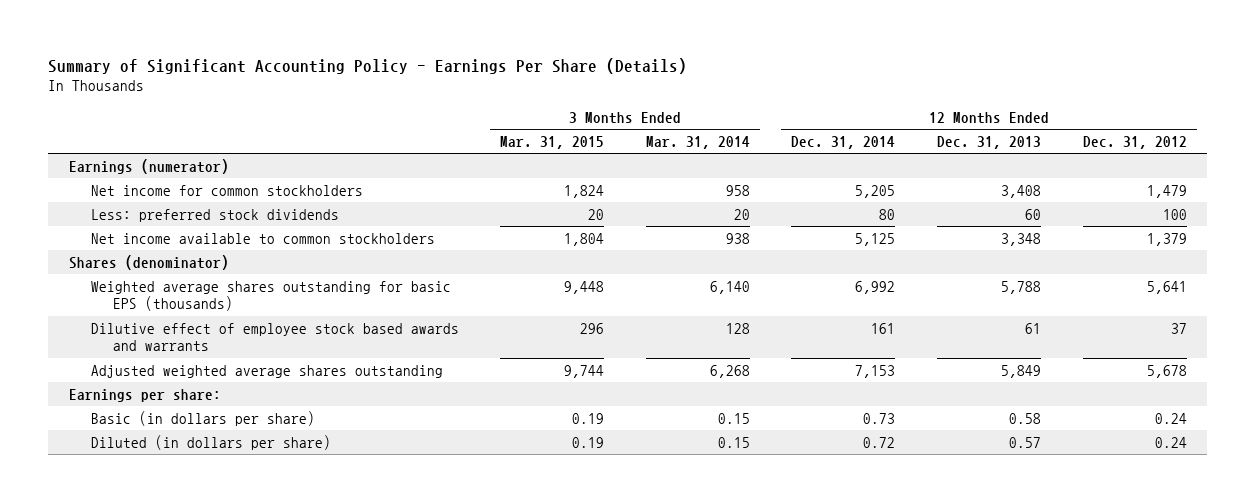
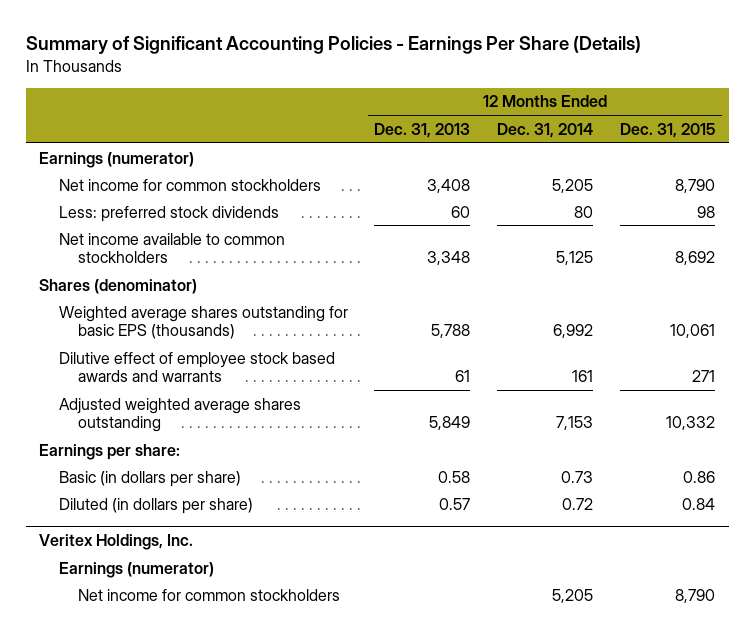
- Summary of Significant Accounting Policy - Earnings Per Share (Details)
+ Summary of Significant Accounting Policies - Earnings Per Share (Details)
- | 3 Months Ended Mar. 31, 2015 | 3 Months Ended Mar. 31, 2014 | 12 Months Ended Dec. 31, 2014 | 12 Months Ended Dec. 31, 2013 | 12 Months Ended Dec. 31, 2012
+ | 12 Months Ended Dec. 31, 2013 | 12 Months Ended Dec. 31, 2014 | 12 Months Ended Dec. 31, 2015
+ Veritex Holdings, Inc.
+ Earnings (numerator)
+ Net income for common stockholders | | 5,205 | 8,790

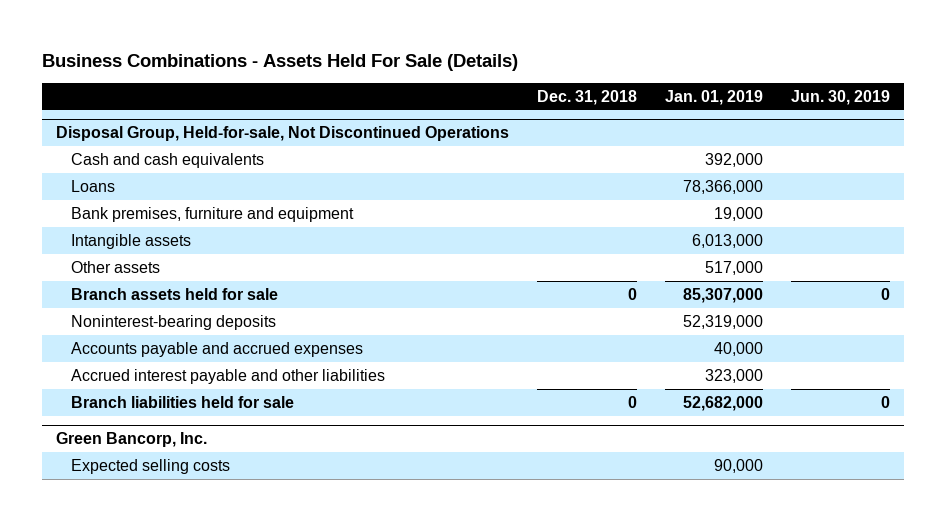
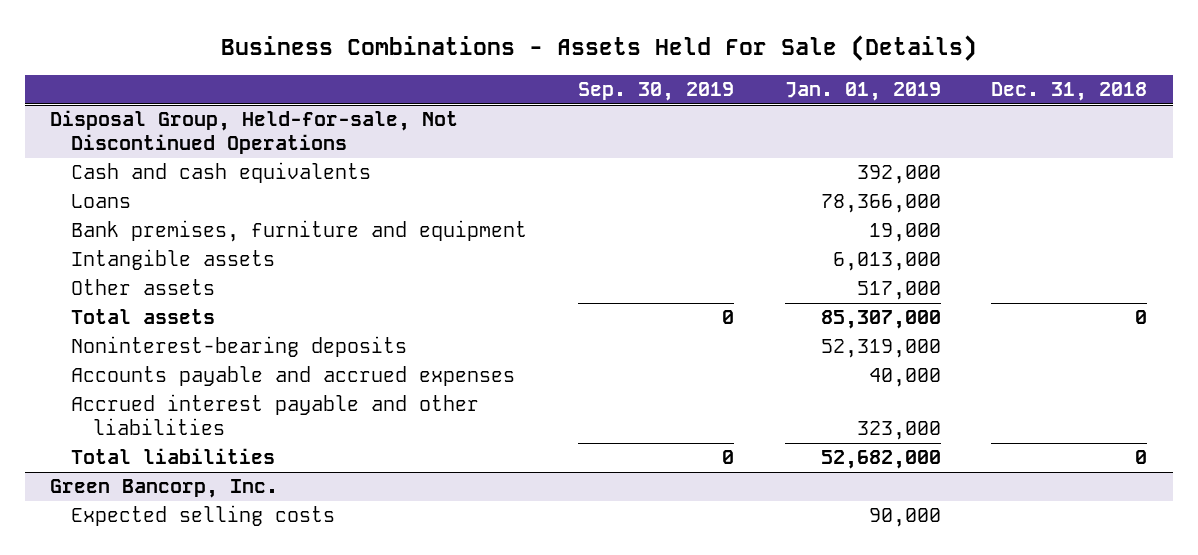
- | Dec. 31, 2018 | Jan. 01, 2019 | Jun. 30, 2019
+ | Sep. 30, 2019 | Jan. 01, 2019 | Dec. 31, 2018
@ Disposal Group, Held-for-sale, Not Discontinued Operations
- Branch assets held for sale | 0 | 85,307,000 | 0
+ Total assets | 0 | 85,307,000 | 0
- Branch liabilities held for sale | 0 | 52,682,000 | 0
+ Total liabilities | 0 | 52,682,000 | 0

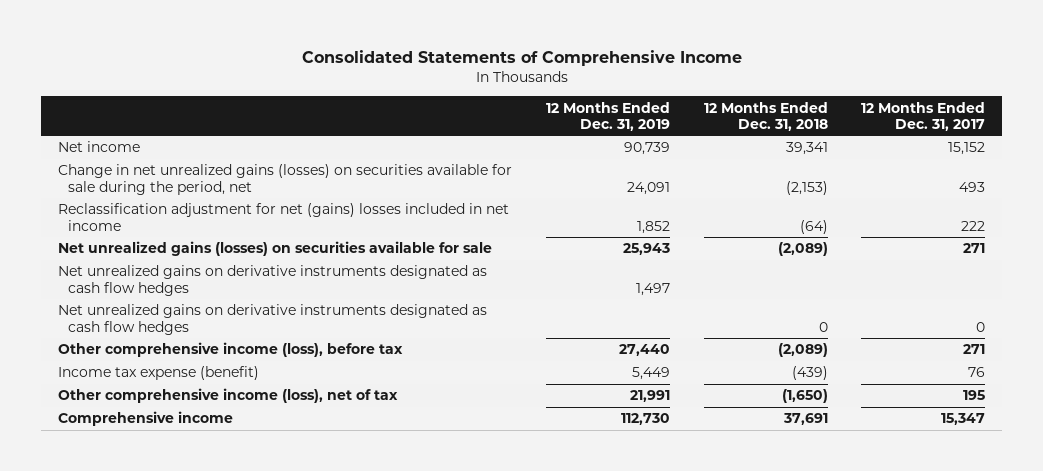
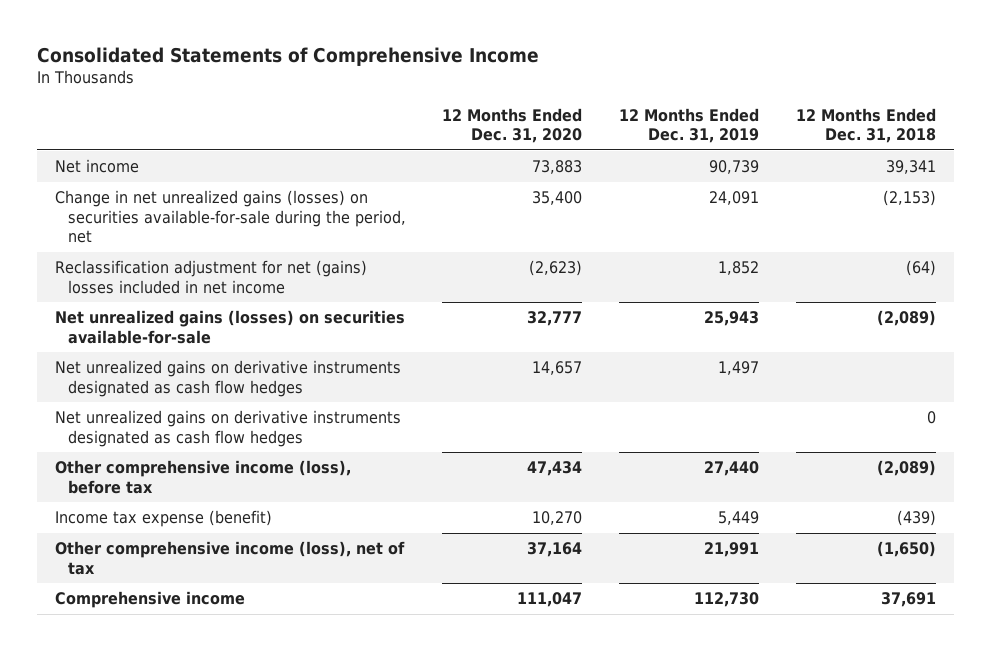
- | 12 Months Ended Dec. 31, 2019 | 12 Months Ended Dec. 31, 2018 | 12 Months Ended Dec. 31, 2017
+ | 12 Months Ended Dec. 31, 2020 | 12 Months Ended Dec. 31, 2019 | 12 Months Ended Dec. 31, 2018
- Change in net unrealized gains (losses) on securities available for sale during the period, net | 24,091 | (2,153) | 493
+ Change in net unrealized gains (losses) on securities available-for-sale during the period, net | 35,400 | 24,091 | (2,153)
- Net unrealized gains (losses) on securities available for sale | 25,943 | (2,089) | 271
+ Net unrealized gains (losses) on securities available-for-sale | 32,777 | 25,943 | (2,089)

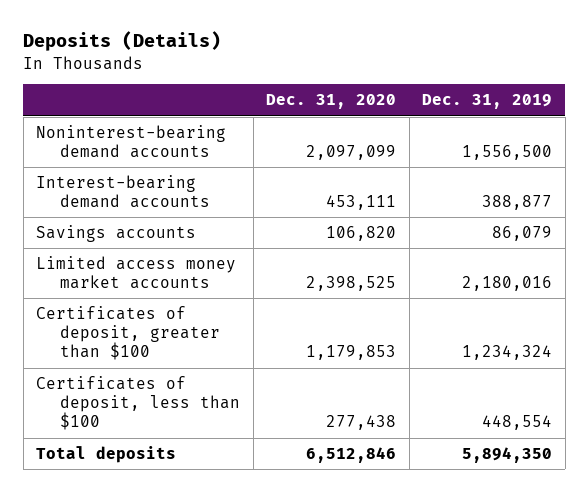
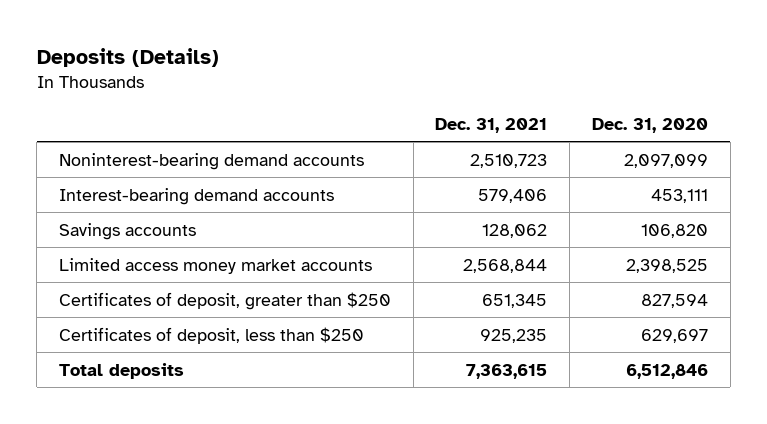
- | Dec. 31, 2020 | Dec. 31, 2019
+ | Dec. 31, 2021 | Dec. 31, 2020
- Certificates of deposit, greater than $100 | 1,179,853 | 1,234,324
- Certificates of deposit, less than $100 | 277,438 | 448,554
+ Certificates of deposit, greater than $250 | 651,345 | 827,594
+ Certificates of deposit, less than $250 | 925,235 | 629,697

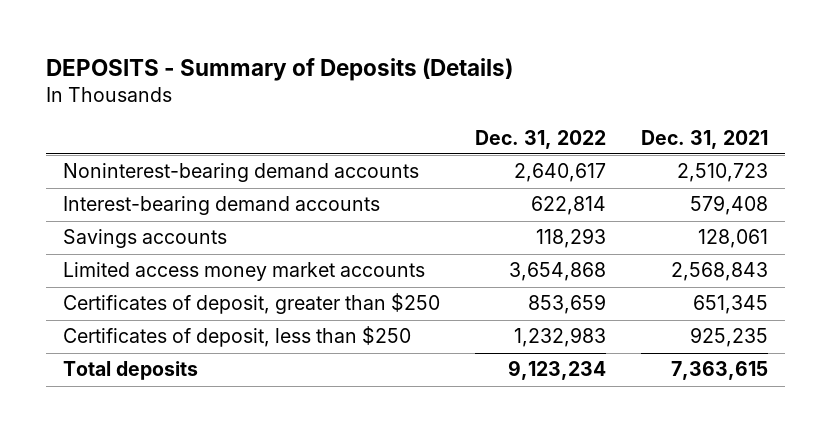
- Deposits (Details)
+ DEPOSITS - Summary of Deposits (Details)
- | Dec. 31, 2021 | Dec. 31, 2020
+ | Dec. 31, 2022 | Dec. 31, 2021
- Interest-bearing demand accounts | 579,406 | 453,111
- Savings accounts | 128,062 | 106,820
- Limited access money market accounts | 2,568,844 | 2,398,525
+ Interest-bearing demand accounts | 622,814 | 579,408
+ Savings accounts | 118,293 | 128,061
+ Limited access money market accounts | 3,654,868 | 2,568,843

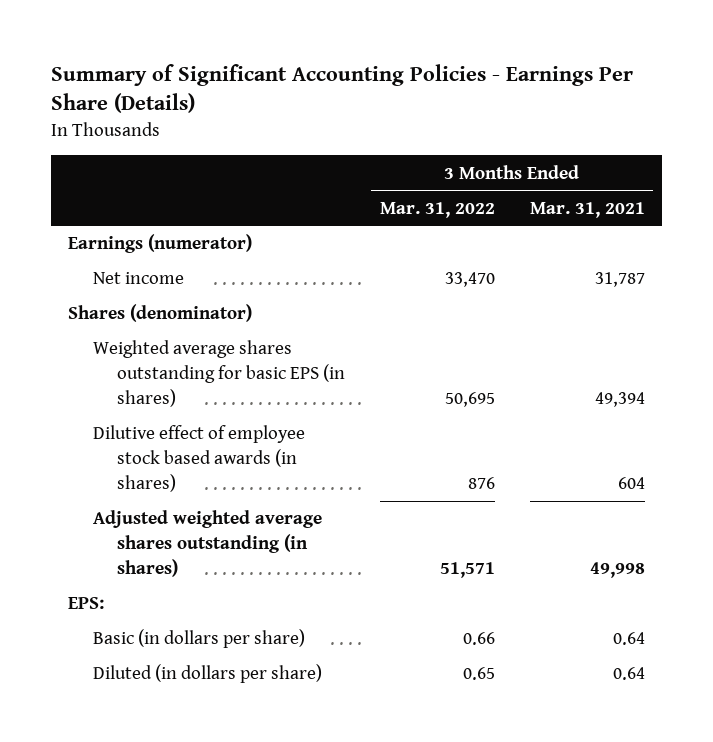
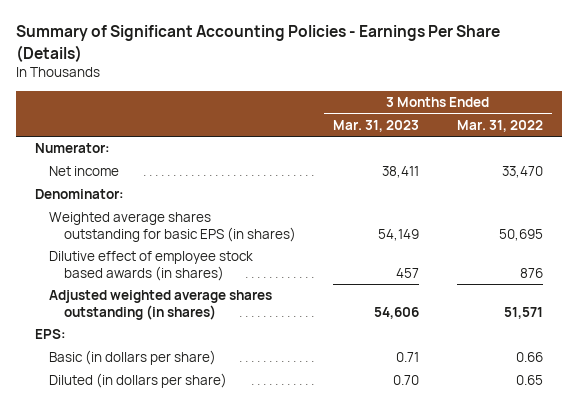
- | 3 Months Ended Mar. 31, 2022 | 3 Months Ended Mar. 31, 2021
+ | 3 Months Ended Mar. 31, 2023 | 3 Months Ended Mar. 31, 2022
- Earnings (numerator)
+ Numerator:
- Shares (denominator)
+ Denominator:

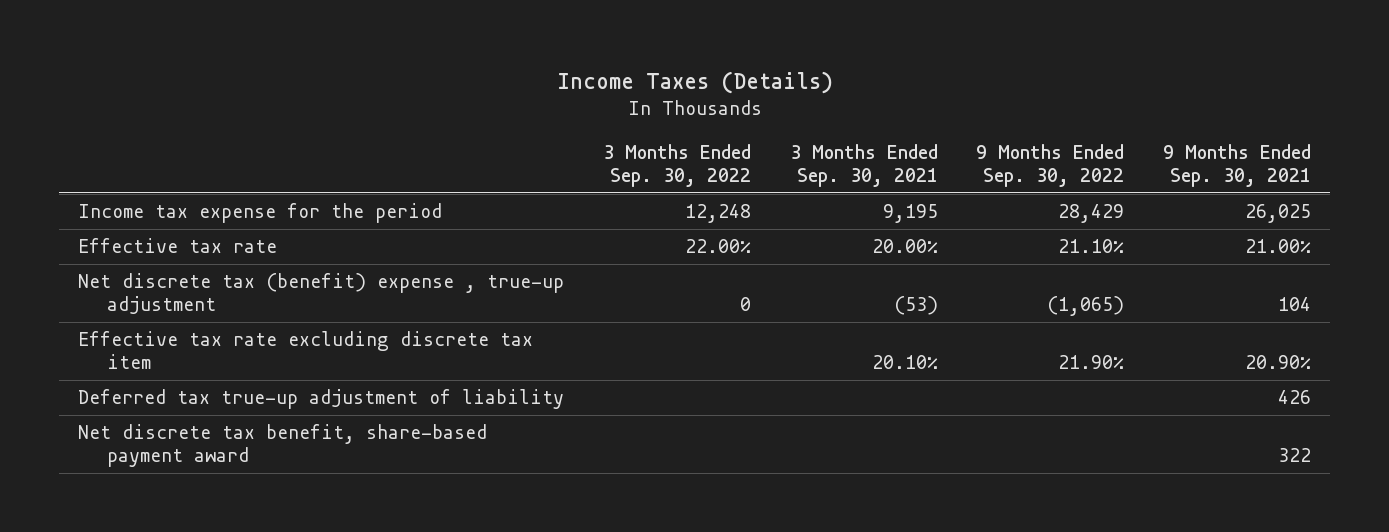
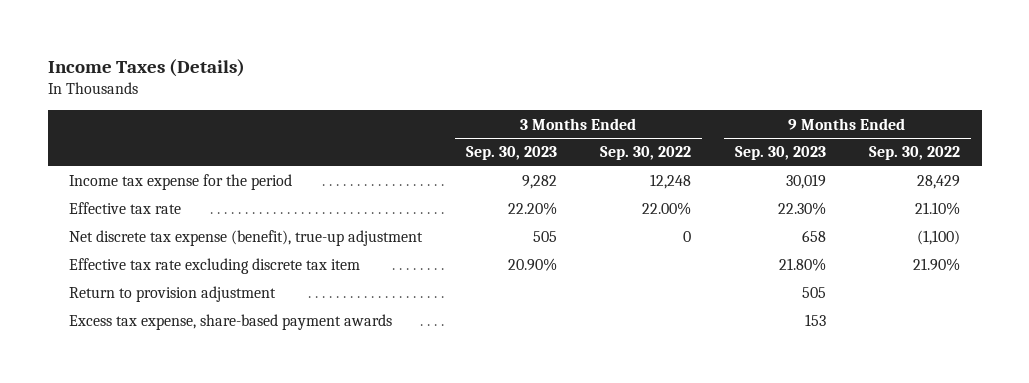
- | 3 Months Ended Sep. 30, 2022 | 3 Months Ended Sep. 30, 2021 | 9 Months Ended Sep. 30, 2022 | 9 Months Ended Sep. 30, 2021
+ | 3 Months Ended Sep. 30, 2023 | 3 Months Ended Sep. 30, 2022 | 9 Months Ended Sep. 30, 2023 | 9 Months Ended Sep. 30, 2022
- Net discrete tax (benefit) expense , true-up adjustment | 0 | (53) | (1,065) | 104
+ Net discrete tax expense (benefit), true-up adjustment | 505 | 0 | 658 | (1,100)
- Deferred tax true-up adjustment of liability | | | | 426
- Net discrete tax benefit, share-based payment award | | | | 322
+ Return to provision adjustment | | | 505 |
+ Excess tax expense, share-based payment awards | | | 153 |

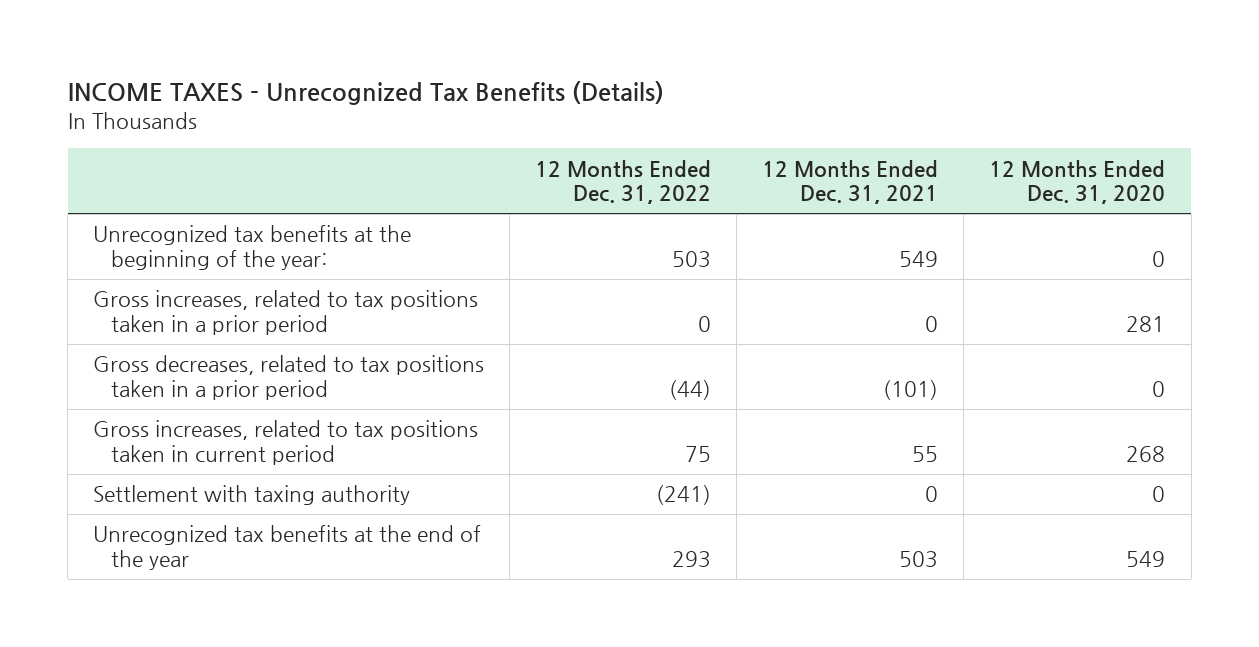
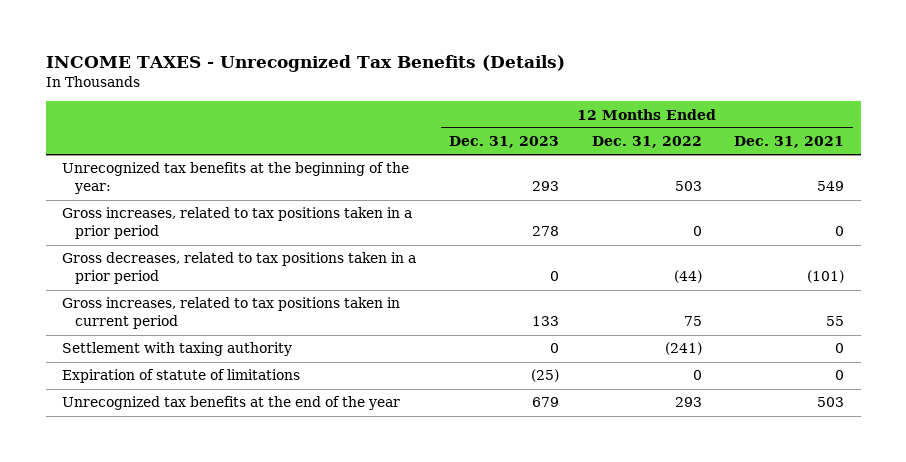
- | 12 Months Ended Dec. 31, 2022 | 12 Months Ended Dec. 31, 2021 | 12 Months Ended Dec. 31, 2020
+ | 12 Months Ended Dec. 31, 2023 | 12 Months Ended Dec. 31, 2022 | 12 Months Ended Dec. 31, 2021
+ Expiration of statute of limitations | (25) | 0 | 0

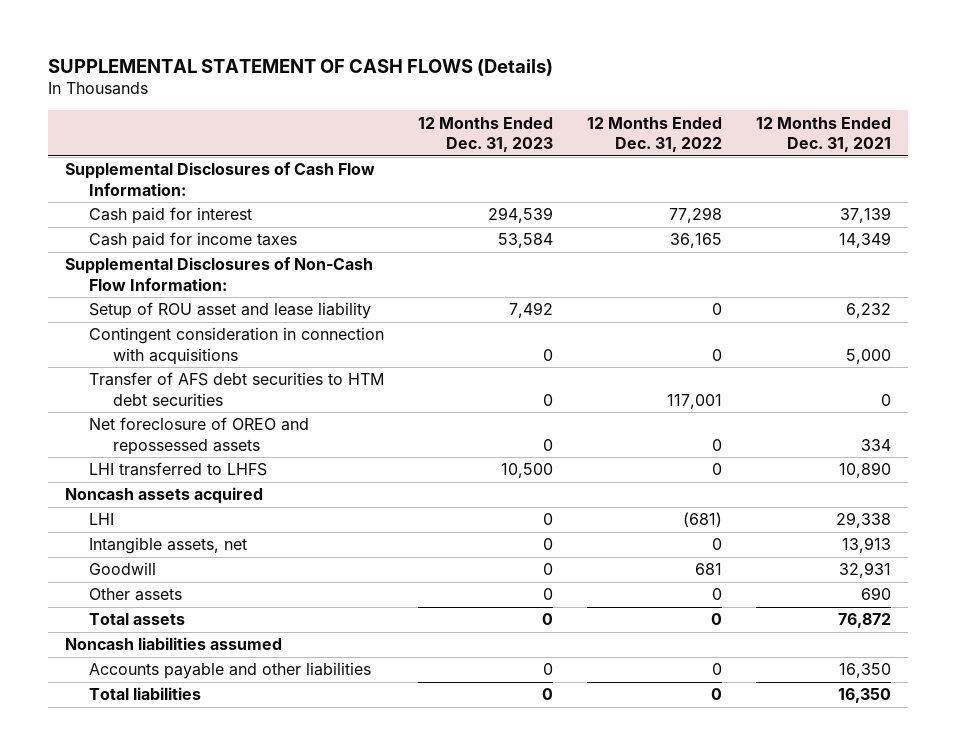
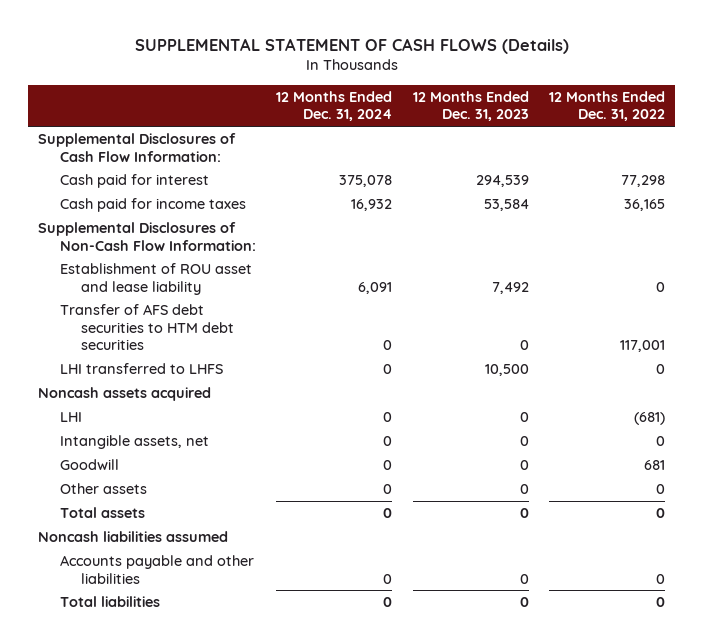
- | 12 Months Ended Dec. 31, 2023 | 12 Months Ended Dec. 31, 2022 | 12 Months Ended Dec. 31, 2021
+ | 12 Months Ended Dec. 31, 2024 | 12 Months Ended Dec. 31, 2023 | 12 Months Ended Dec. 31, 2022
- Setup of ROU asset and lease liability | 7,492 | 0 | 6,232
- Contingent consideration in connection with acquisitions | 0 | 0 | 5,000
+ Establishment of ROU asset and lease liability | 6,091 | 7,492 | 0
- Net foreclosure of OREO and repossessed assets | 0 | 0 | 334

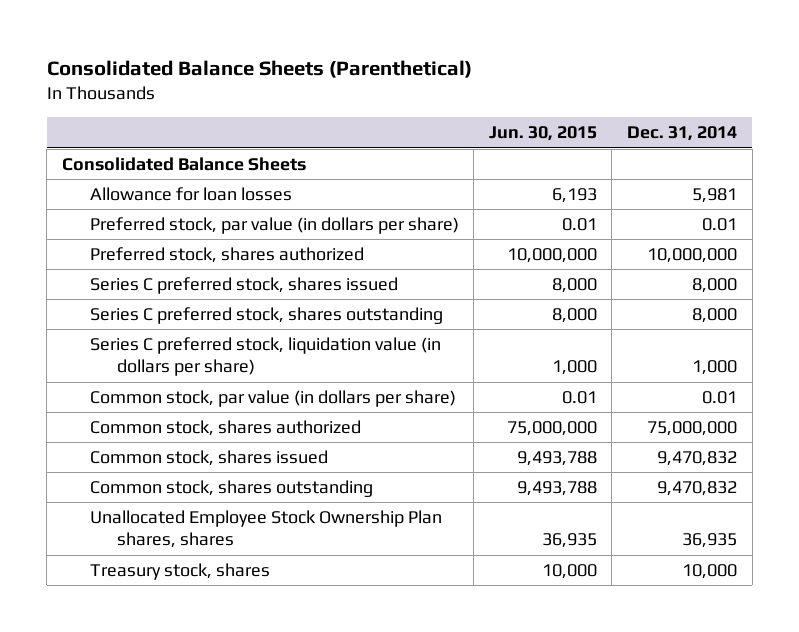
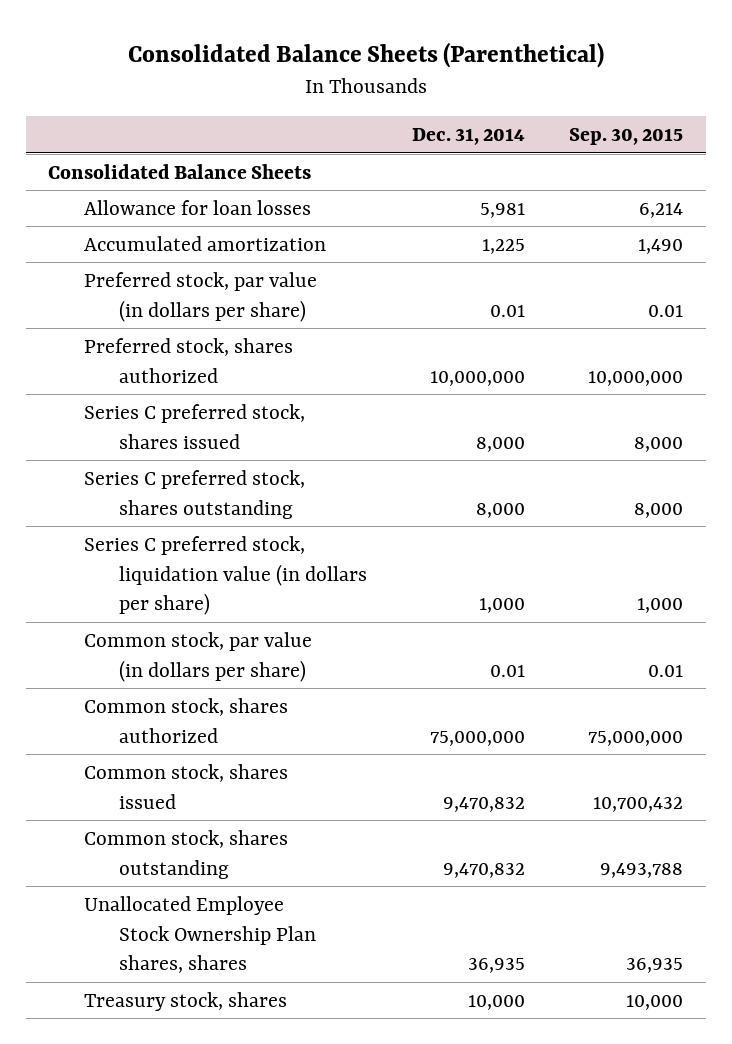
- | Jun. 30, 2015 | Dec. 31, 2014
+ | Dec. 31, 2014 | Sep. 30, 2015
+ Accumulated amortization | 1,225 | 1,490

